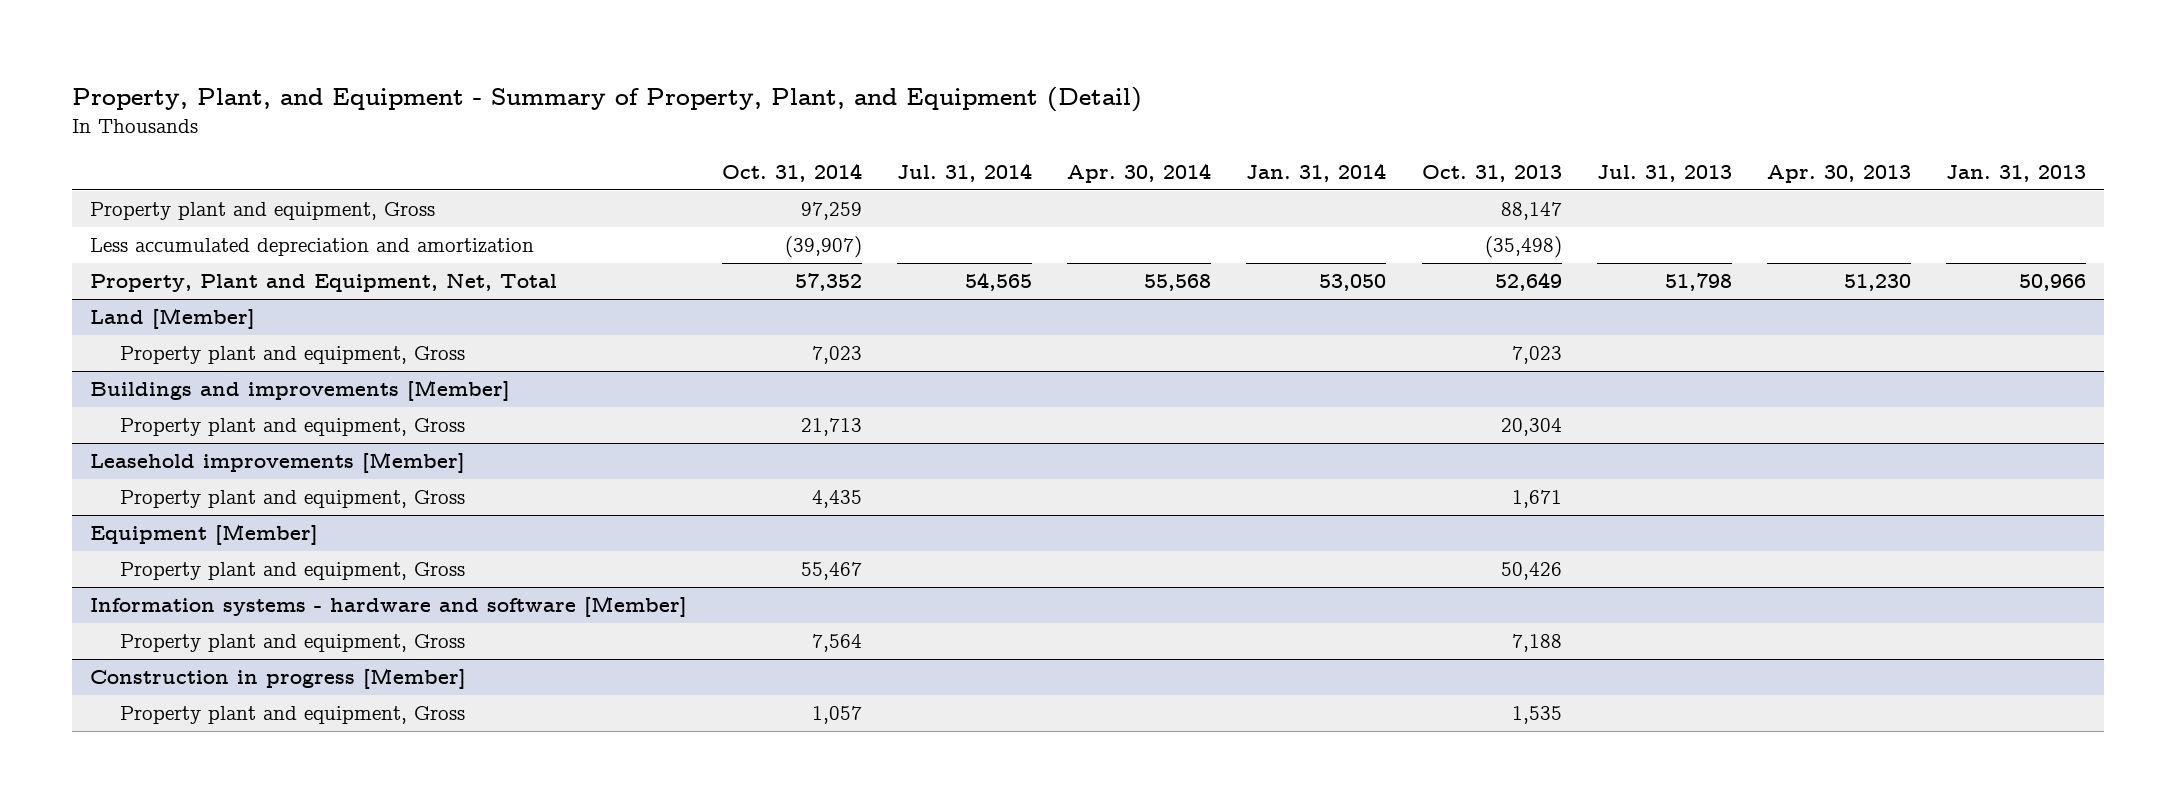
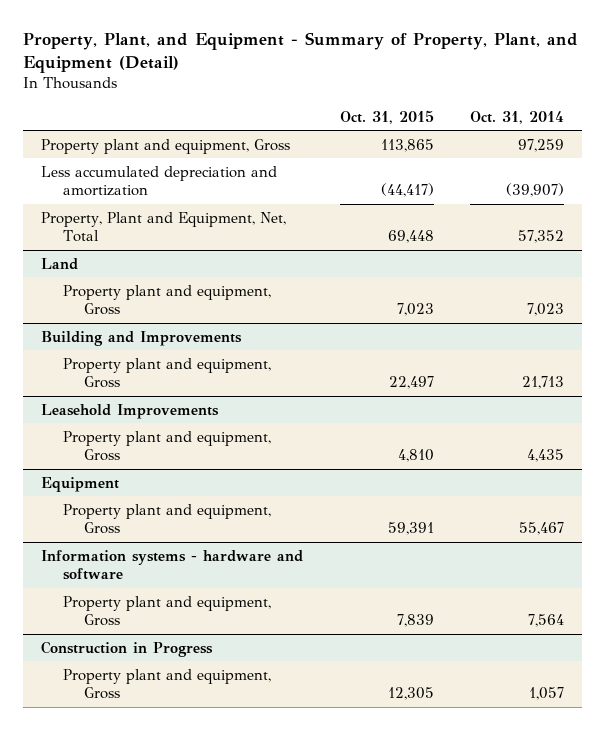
- | Oct. 31, 2014 | Jul. 31, 2014 | Apr. 30, 2014 | Jan. 31, 2014 | Oct. 31, 2013 | Jul. 31, 2013 | Apr. 30, 2013 | Jan. 31, 2013
+ | Oct. 31, 2015 | Oct. 31, 2014
- Land [Member]
+ Land
- Buildings and improvements [Member]
+ Building and Improvements
- Leasehold improvements [Member]
+ Leasehold Improvements
- Equipment [Member]
+ Equipment
- Information systems - hardware and software [Member]
+ Information systems - hardware and software
- Construction in progress [Member]
+ Construction in Progress

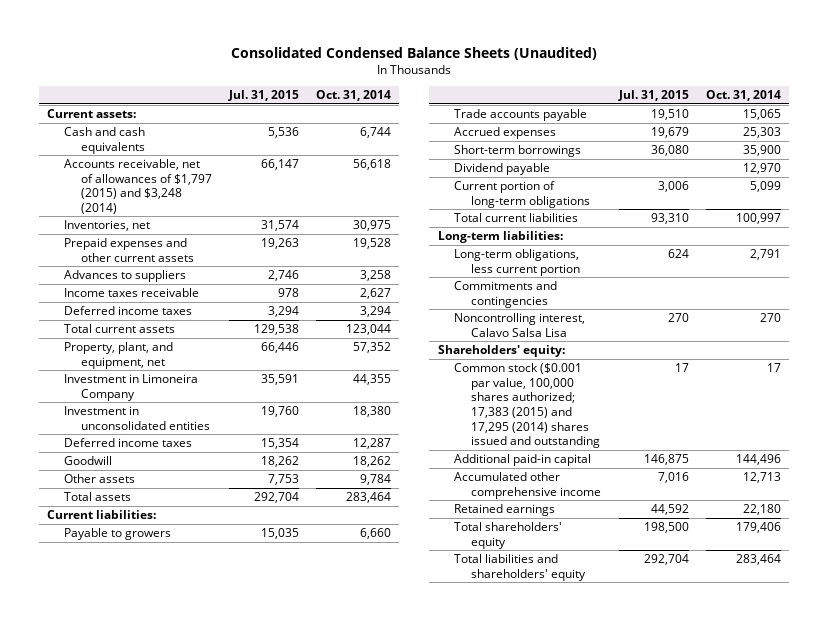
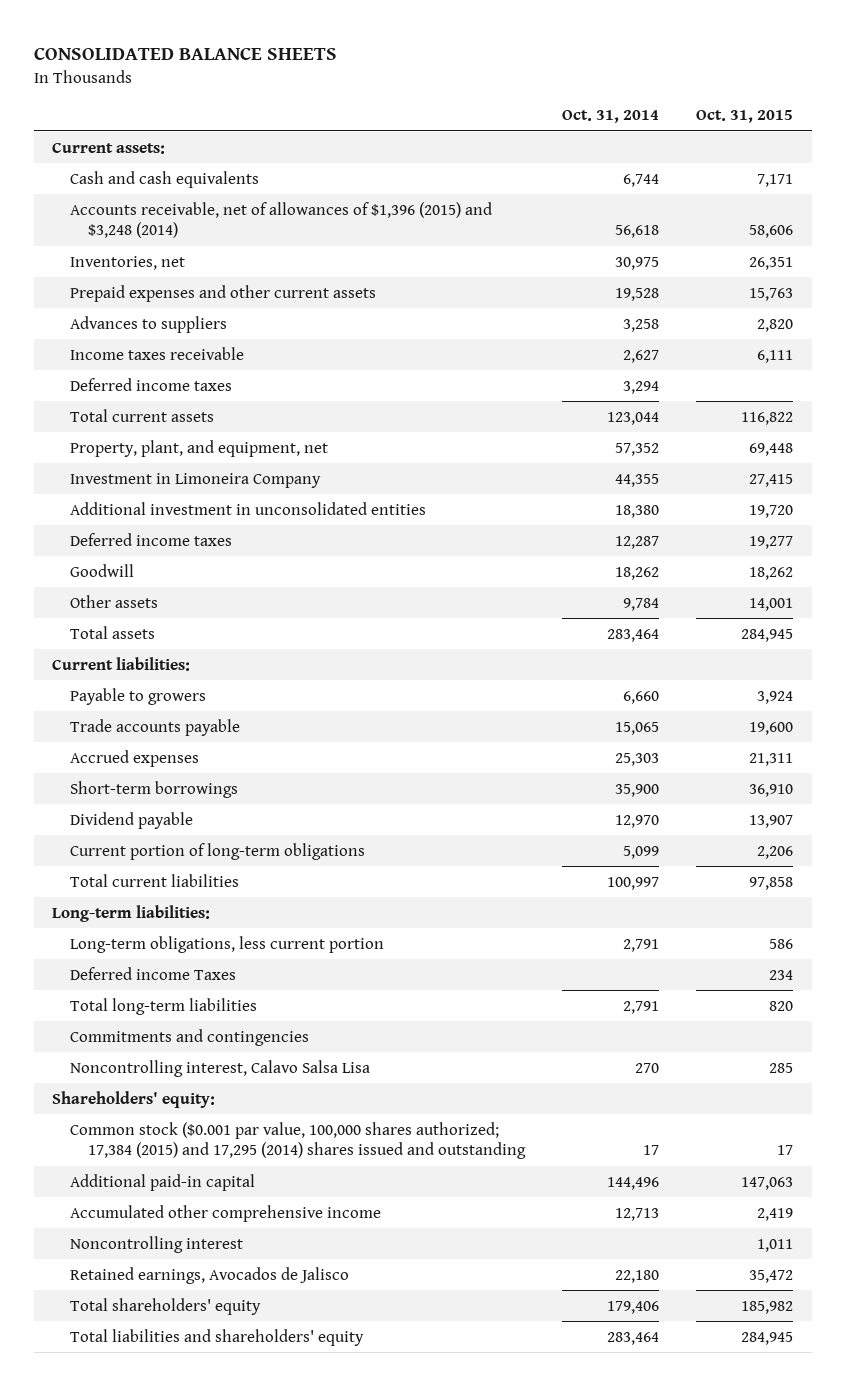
- Consolidated Condensed Balance Sheets (Unaudited)
+ CONSOLIDATED BALANCE SHEETS
- | Jul. 31, 2015 | Oct. 31, 2014
+ | Oct. 31, 2014 | Oct. 31, 2015
- Accounts receivable, net of allowances of $1,797 (2015) and $3,248 (2014) | 66,147 | 56,618
+ Accounts receivable, net of allowances of $1,396 (2015) and $3,248 (2014) | 56,618 | 58,606
- Investment in unconsolidated entities | 19,760 | 18,380
+ Additional investment in unconsolidated entities | 18,380 | 19,720
+ Deferred income Taxes | | 234
+ Total long-term liabilities | 2,791 | 820
- Common stock ($0.001 par value, 100,000 shares authorized; 17,383 (2015) and 17,295 (2014) shares issued and outstanding | 17 | 17
+ Common stock ($0.001 par value, 100,000 shares authorized; 17,384 (2015) and 17,295 (2014) shares issued and outstanding | 17 | 17
- Retained earnings | 44,592 | 22,180
+ Noncontrolling interest | | 1,011
+ Retained earnings, Avocados de Jalisco | 22,180 | 35,472

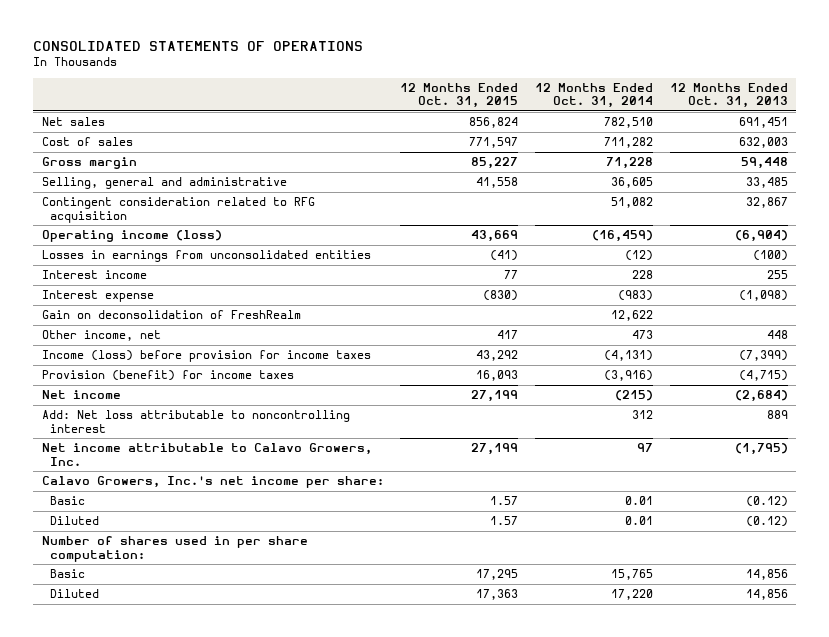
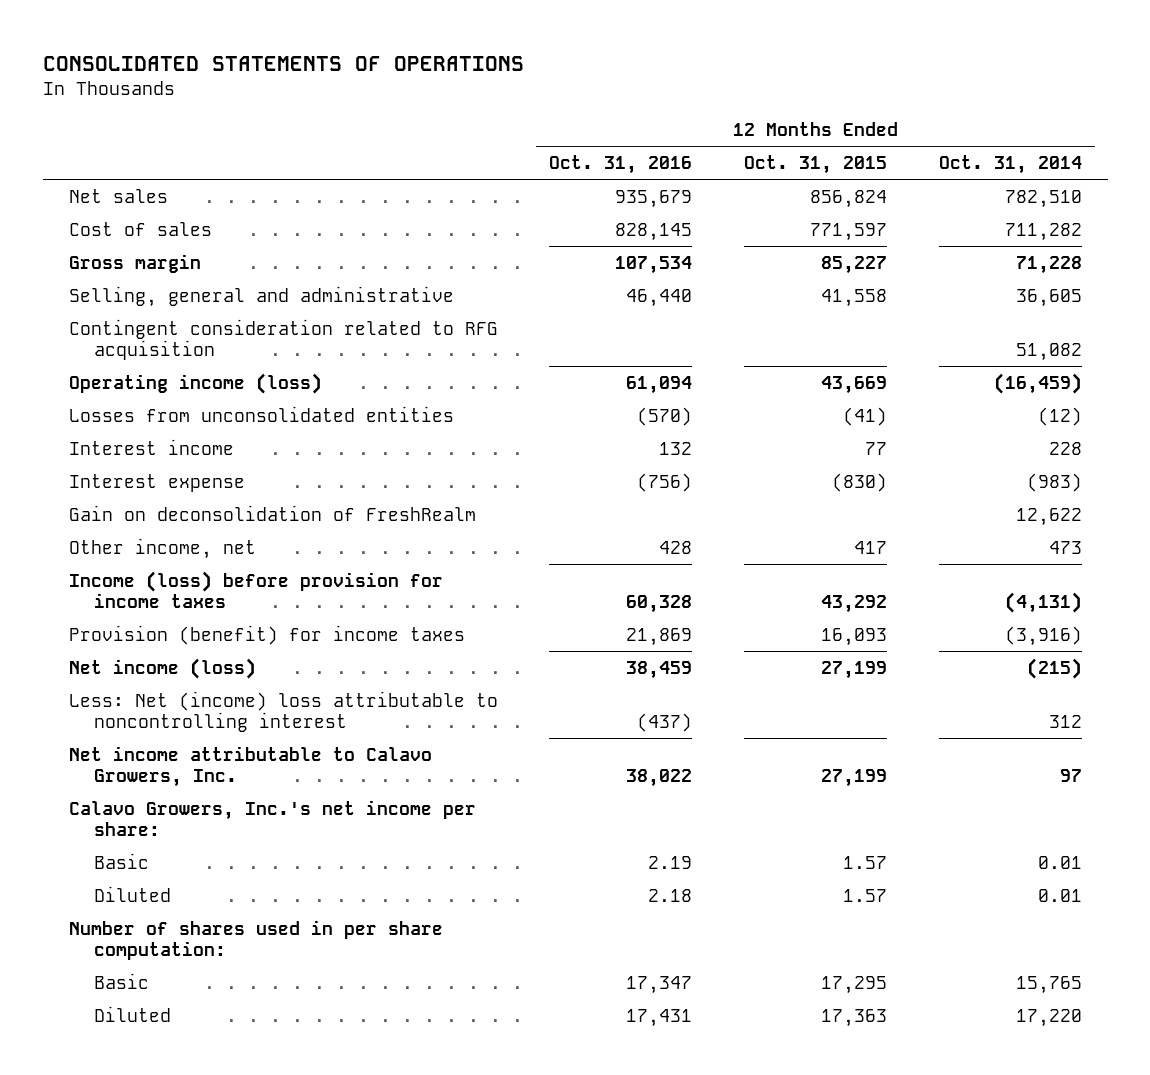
- | 12 Months Ended Oct. 31, 2015 | 12 Months Ended Oct. 31, 2014 | 12 Months Ended Oct. 31, 2013
+ | 12 Months Ended Oct. 31, 2016 | 12 Months Ended Oct. 31, 2015 | 12 Months Ended Oct. 31, 2014
- Losses in earnings from unconsolidated entities | (41) | (12) | (100)
+ Losses from unconsolidated entities | (570) | (41) | (12)
- Net income | 27,199 | (215) | (2,684)
- Add: Net loss attributable to noncontrolling interest | | 312 | 889
+ Net income (loss) | 38,459 | 27,199 | (215)
+ Less: Net (income) loss attributable to noncontrolling interest | (437) | | 312

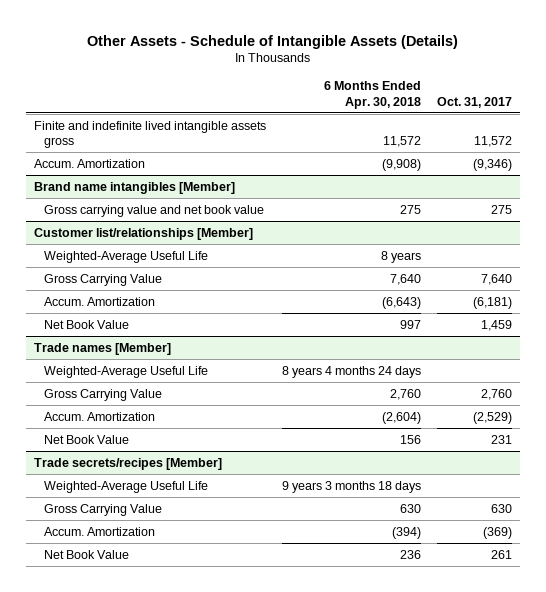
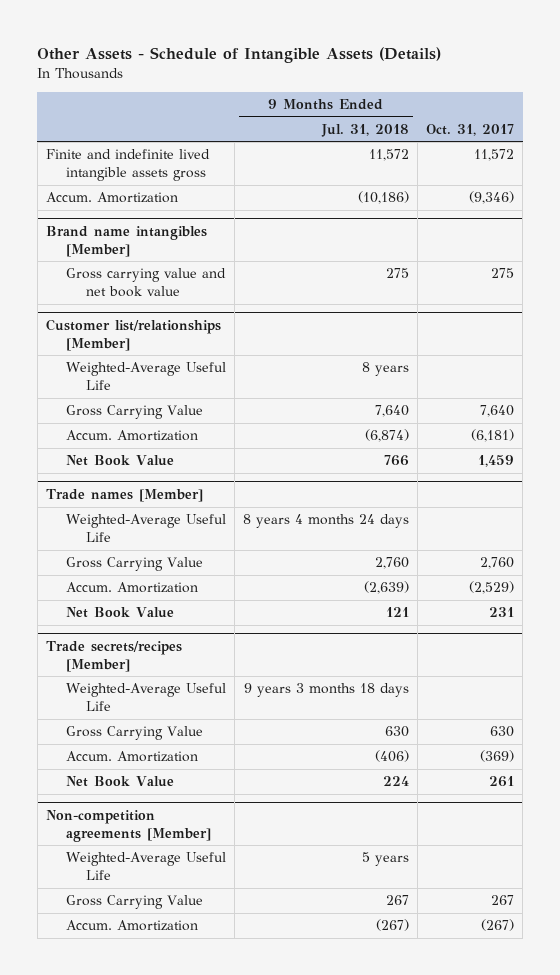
- | 6 Months Ended Apr. 30, 2018 | Oct. 31, 2017
+ | 9 Months Ended Jul. 31, 2018 | Oct. 31, 2017
+ Non-competition agreements [Member]
+ Weighted-Average Useful Life | 5 years |
+ Gross Carrying Value | 267 | 267
+ Accum. Amortization | (267) | (267)

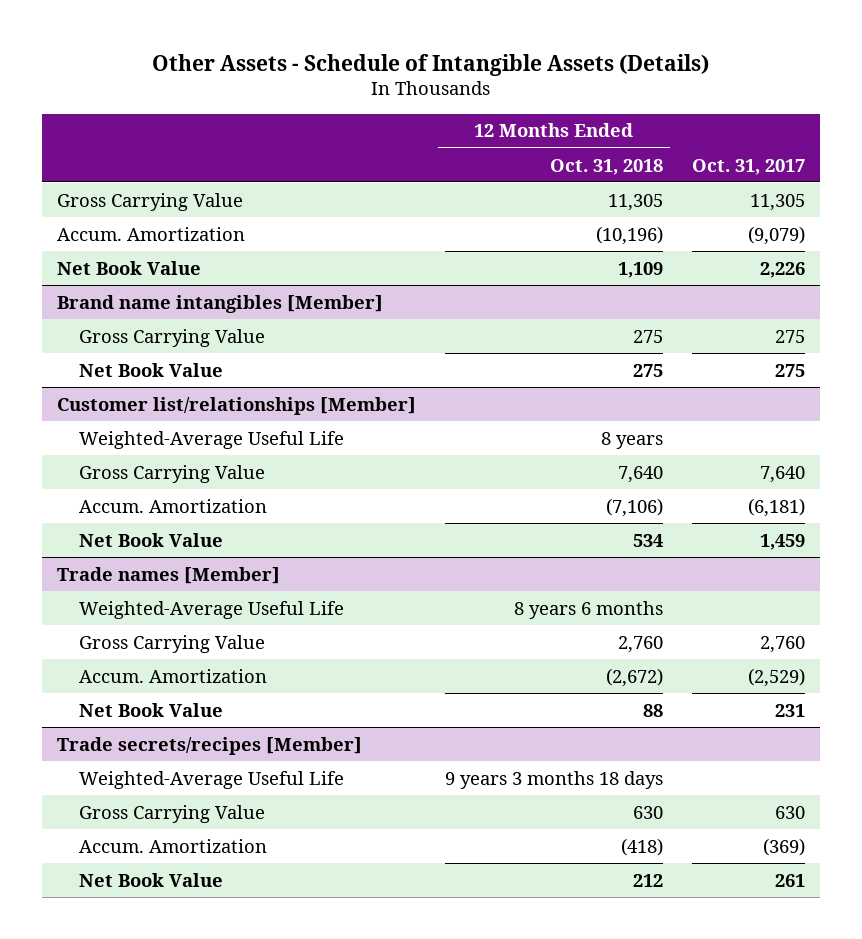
- | 9 Months Ended Jul. 31, 2018 | Oct. 31, 2017
+ | 12 Months Ended Oct. 31, 2018 | Oct. 31, 2017
- Finite and indefinite lived intangible assets gross | 11,572 | 11,572
- Accum. Amortization | (10,186) | (9,346)
+ Gross Carrying Value | 11,305 | 11,305
+ Accum. Amortization | (10,196) | (9,079)
+ Net Book Value | 1,109 | 2,226
@ Brand name intangibles [Member]
- Gross carrying value and net book value | 275 | 275
+ Gross Carrying Value | 275 | 275
+ Net Book Value | 275 | 275
- Non-competition agreements [Member]
- Weighted-Average Useful Life | 5 years |
- Gross Carrying Value | 267 | 267
- Accum. Amortization | (267) | (267)

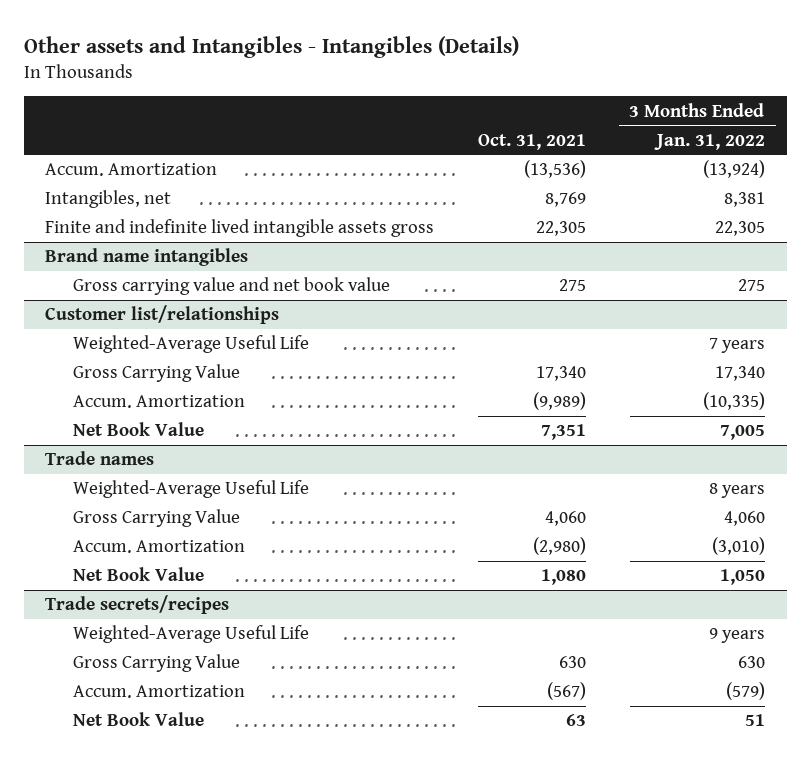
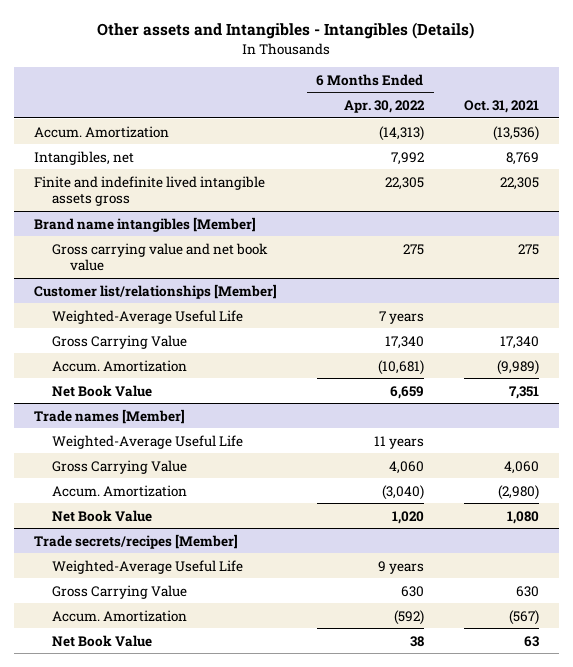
- | Oct. 31, 2021 | 3 Months Ended Jan. 31, 2022
+ | 6 Months Ended Apr. 30, 2022 | Oct. 31, 2021
- Brand name intangibles
+ Brand name intangibles [Member]
- Customer list/relationships
+ Customer list/relationships [Member]
- Trade names
+ Trade names [Member]
- Trade secrets/recipes
+ Trade secrets/recipes [Member]

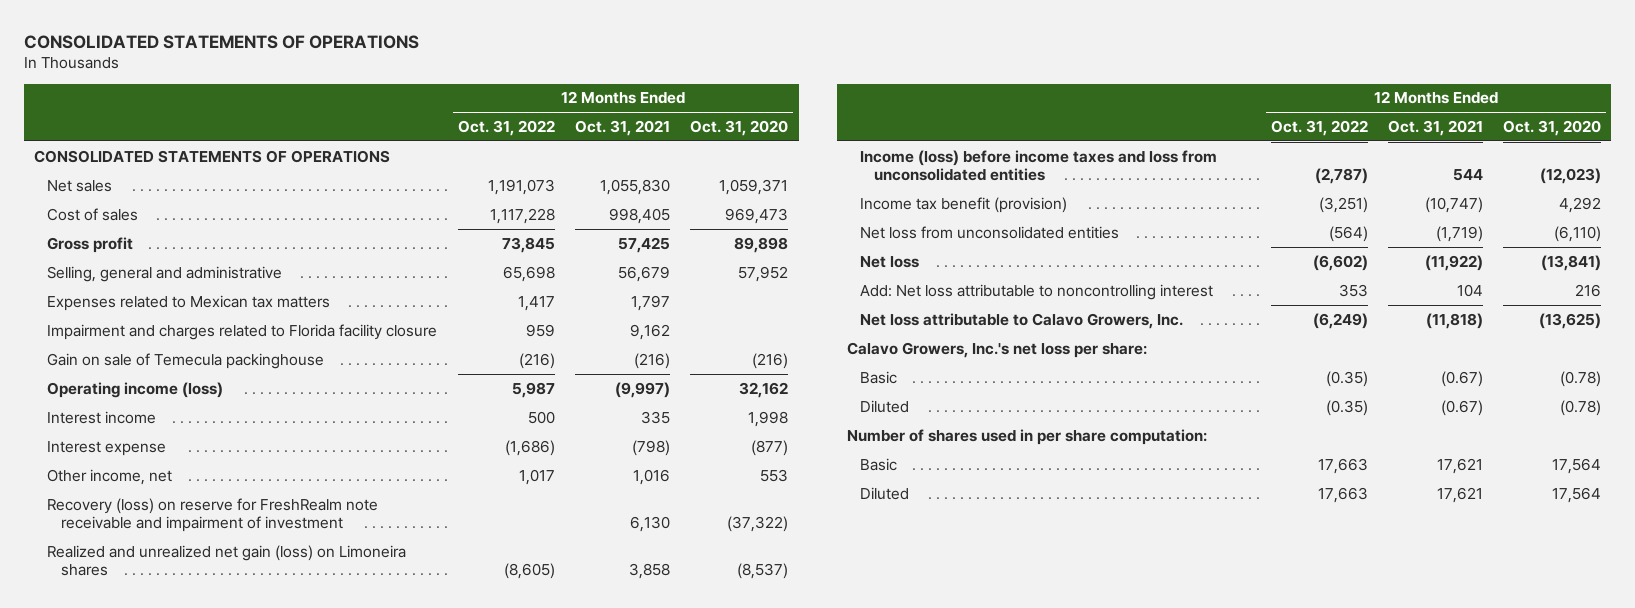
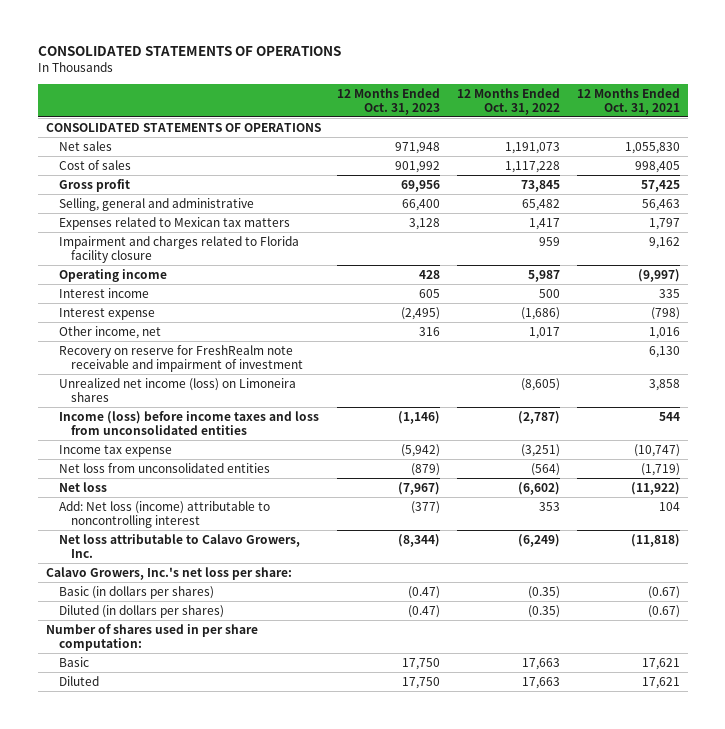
- | 12 Months Ended Oct. 31, 2022 | 12 Months Ended Oct. 31, 2021 | 12 Months Ended Oct. 31, 2020
+ | 12 Months Ended Oct. 31, 2023 | 12 Months Ended Oct. 31, 2022 | 12 Months Ended Oct. 31, 2021
- Selling, general and administrative | 65,698 | 56,679 | 57,952
+ Selling, general and administrative | 66,400 | 65,482 | 56,463
- Gain on sale of Temecula packinghouse | (216) | (216) | (216)
- Operating income (loss) | 5,987 | (9,997) | 32,162
+ Operating income | 428 | 5,987 | (9,997)
- Recovery (loss) on reserve for FreshRealm note receivable and impairment of investment | | 6,130 | (37,322)
- Realized and unrealized net gain (loss) on Limoneira shares | (8,605) | 3,858 | (8,537)
+ Recovery on reserve for FreshRealm note receivable and impairment of investment | | | 6,130
+ Unrealized net income (loss) on Limoneira shares | | (8,605) | 3,858
- Income tax benefit (provision) | (3,251) | (10,747) | 4,292
+ Income tax expense | (5,942) | (3,251) | (10,747)
- Add: Net loss attributable to noncontrolling interest | 353 | 104 | 216
+ Add: Net loss (income) attributable to noncontrolling interest | (377) | 353 | 104
- Basic | (0.35) | (0.67) | (0.78)
- Diluted | (0.35) | (0.67) | (0.78)
+ Basic (in dollars per shares) | (0.47) | (0.35) | (0.67)
+ Diluted (in dollars per shares) | (0.47) | (0.35) | (0.67)

